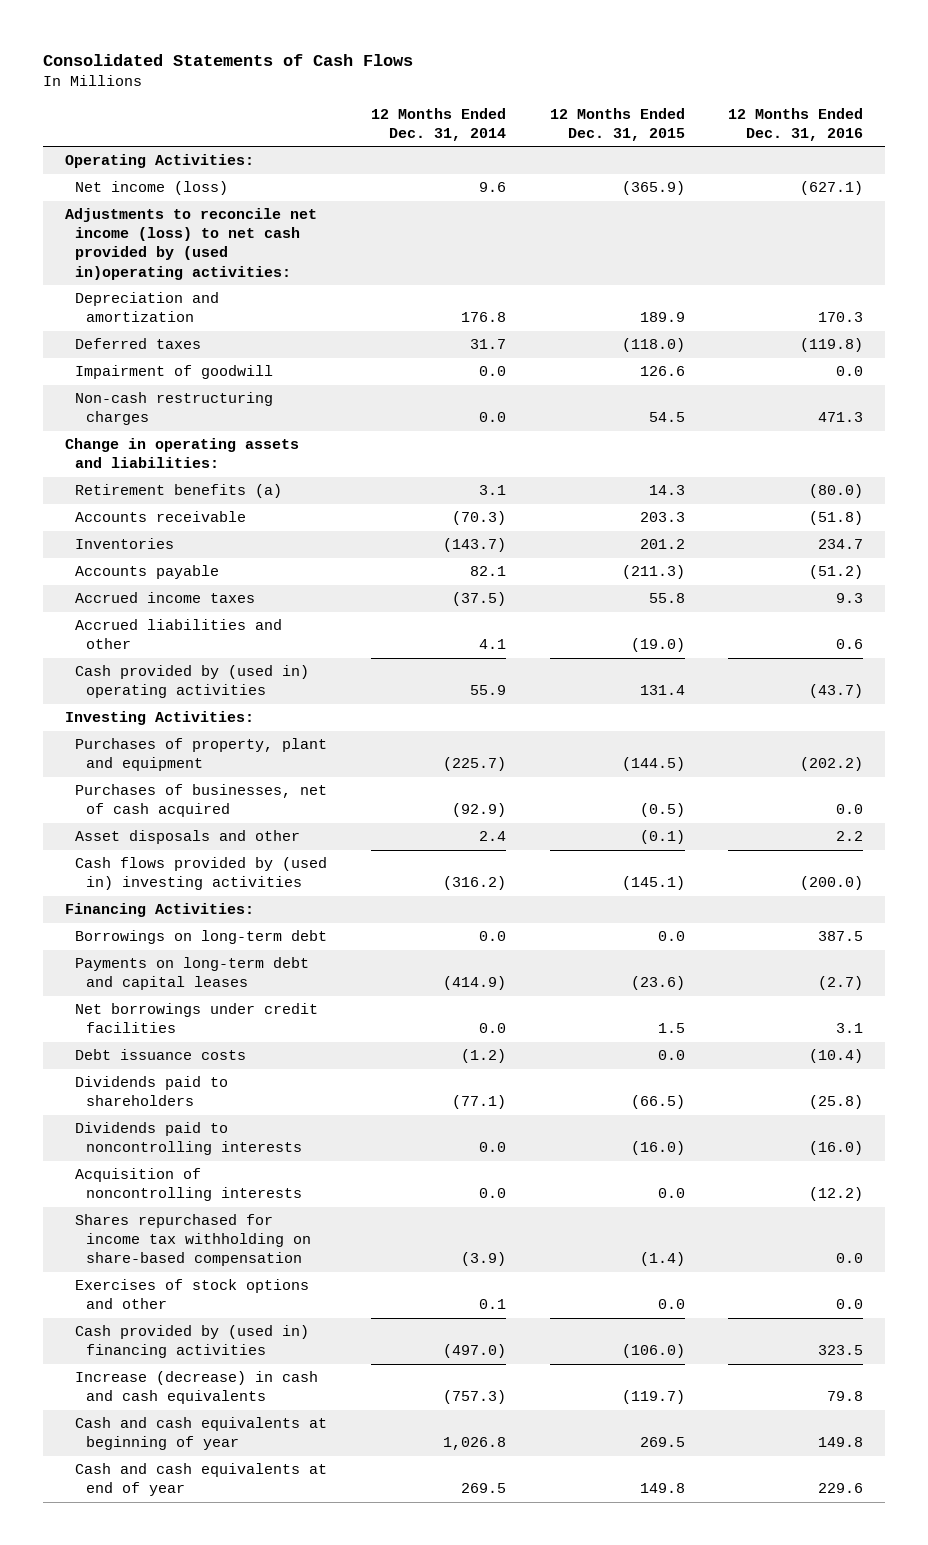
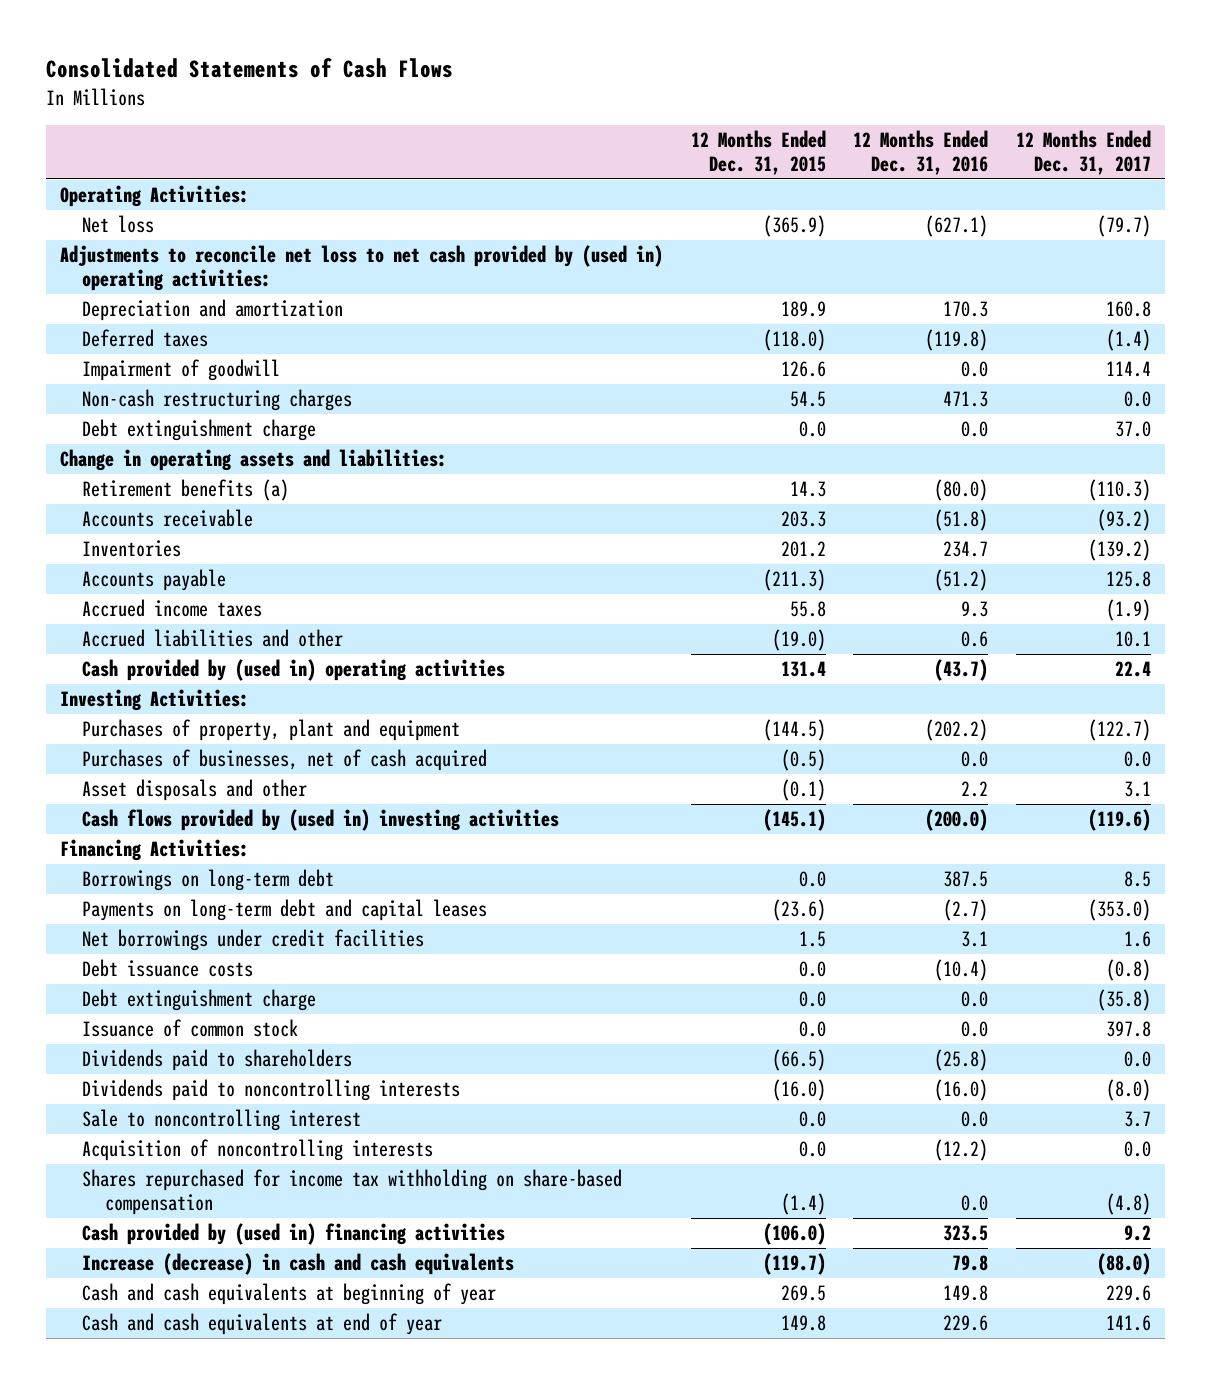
- | 12 Months Ended Dec. 31, 2014 | 12 Months Ended Dec. 31, 2015 | 12 Months Ended Dec. 31, 2016
+ | 12 Months Ended Dec. 31, 2015 | 12 Months Ended Dec. 31, 2016 | 12 Months Ended Dec. 31, 2017
- Net income (loss) | 9.6 | (365.9) | (627.1)
- Adjustments to reconcile net income (loss) to net cash provided by (used in)operating activities:
+ Net loss | (365.9) | (627.1) | (79.7)
+ Adjustments to reconcile net loss to net cash provided by (used in) operating activities:
+ Debt extinguishment charge | 0.0 | 0.0 | 37.0
+ Debt extinguishment charge | 0.0 | 0.0 | (35.8)
+ Issuance of common stock | 0.0 | 0.0 | 397.8
+ Sale to noncontrolling interest | 0.0 | 0.0 | 3.7
- Exercises of stock options and other | 0.1 | 0.0 | 0.0

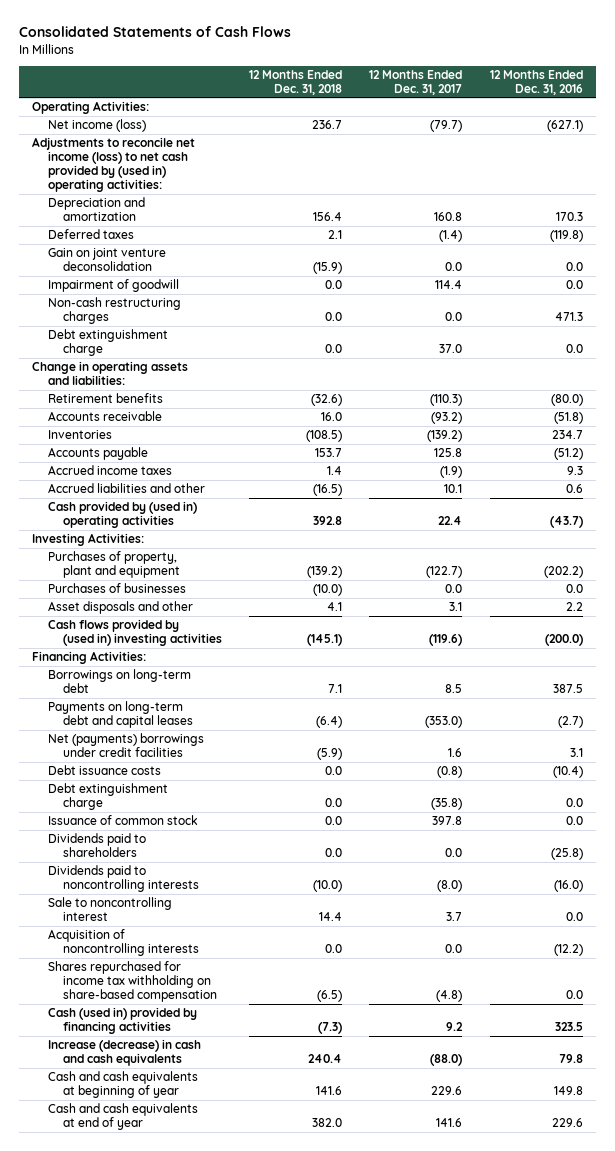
- | 12 Months Ended Dec. 31, 2015 | 12 Months Ended Dec. 31, 2016 | 12 Months Ended Dec. 31, 2017
+ | 12 Months Ended Dec. 31, 2018 | 12 Months Ended Dec. 31, 2017 | 12 Months Ended Dec. 31, 2016
- Net loss | (365.9) | (627.1) | (79.7)
- Adjustments to reconcile net loss to net cash provided by (used in) operating activities:
+ Net income (loss) | 236.7 | (79.7) | (627.1)
+ Adjustments to reconcile net income (loss) to net cash provided by (used in) operating activities:
+ Gain on joint venture deconsolidation | (15.9) | 0.0 | 0.0
- Retirement benefits (a) | 14.3 | (80.0) | (110.3)
+ Retirement benefits | (32.6) | (110.3) | (80.0)
- Purchases of businesses, net of cash acquired | (0.5) | 0.0 | 0.0
+ Purchases of businesses | (10.0) | 0.0 | 0.0
- Net borrowings under credit facilities | 1.5 | 3.1 | 1.6
+ Net (payments) borrowings under credit facilities | (5.9) | 1.6 | 3.1
- Cash provided by (used in) financing activities | (106.0) | 323.5 | 9.2
+ Cash (used in) provided by financing activities | (7.3) | 9.2 | 323.5

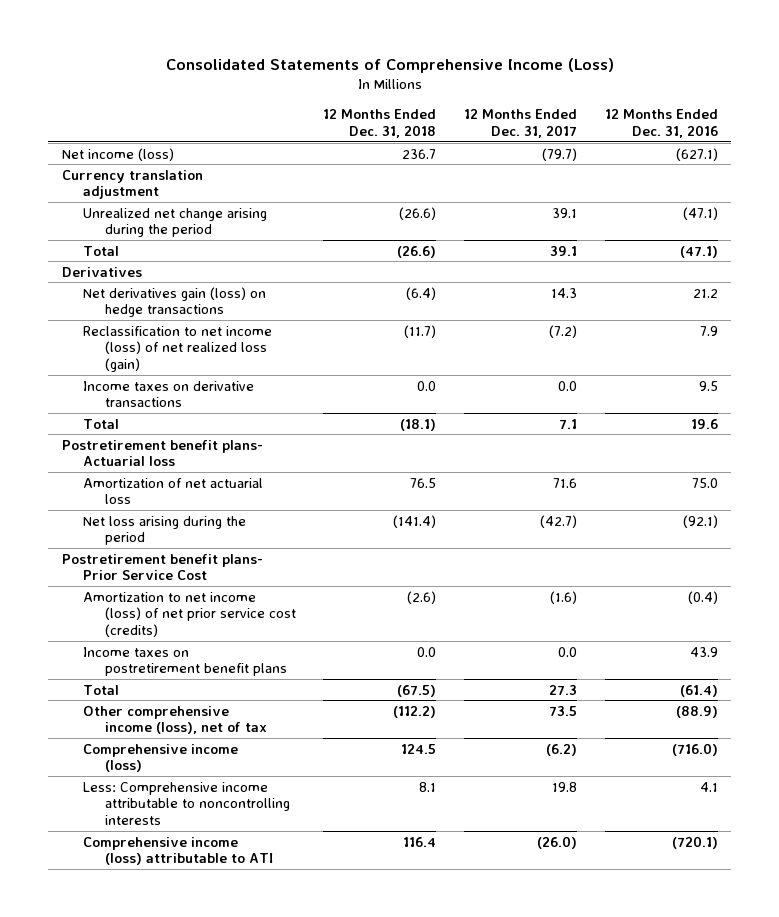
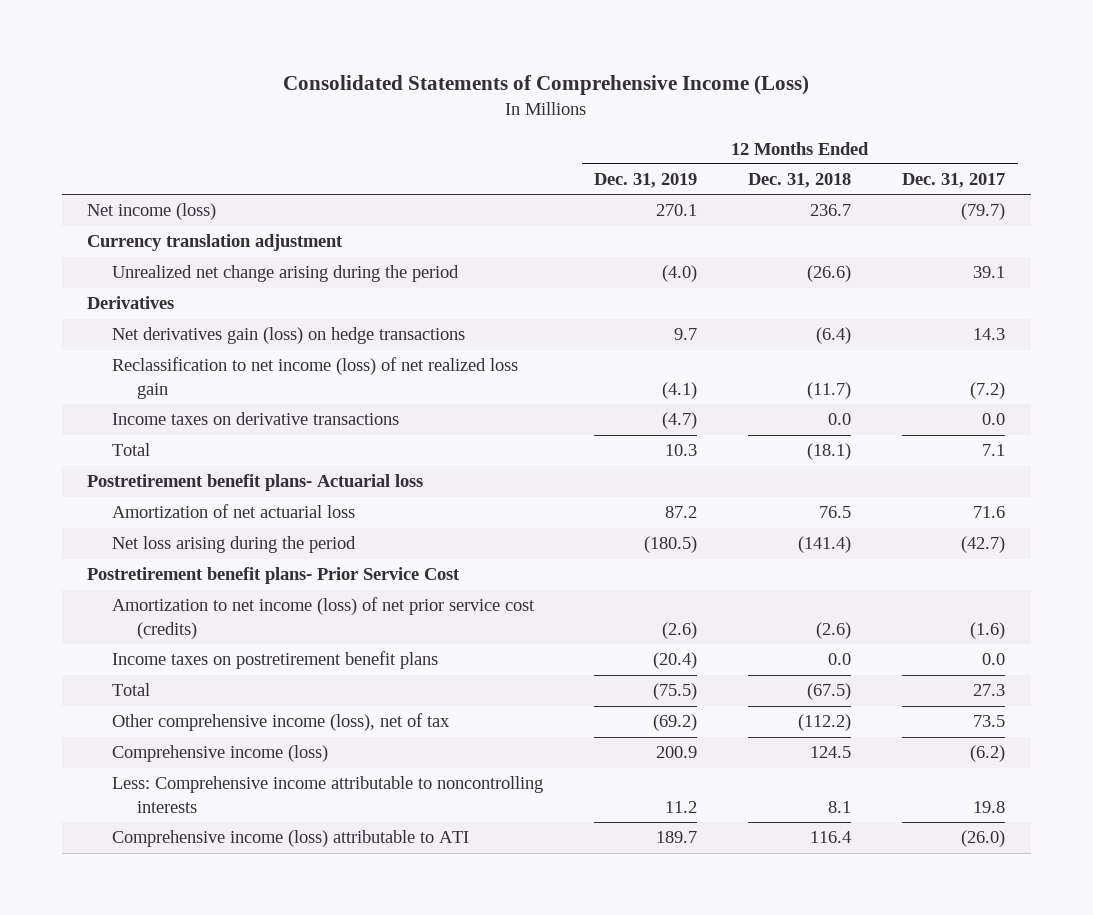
- | 12 Months Ended Dec. 31, 2018 | 12 Months Ended Dec. 31, 2017 | 12 Months Ended Dec. 31, 2016
+ | 12 Months Ended Dec. 31, 2019 | 12 Months Ended Dec. 31, 2018 | 12 Months Ended Dec. 31, 2017
- Total | (26.6) | 39.1 | (47.1)
- Reclassification to net income (loss) of net realized loss (gain) | (11.7) | (7.2) | 7.9
+ Reclassification to net income (loss) of net realized loss gain | (4.1) | (11.7) | (7.2)

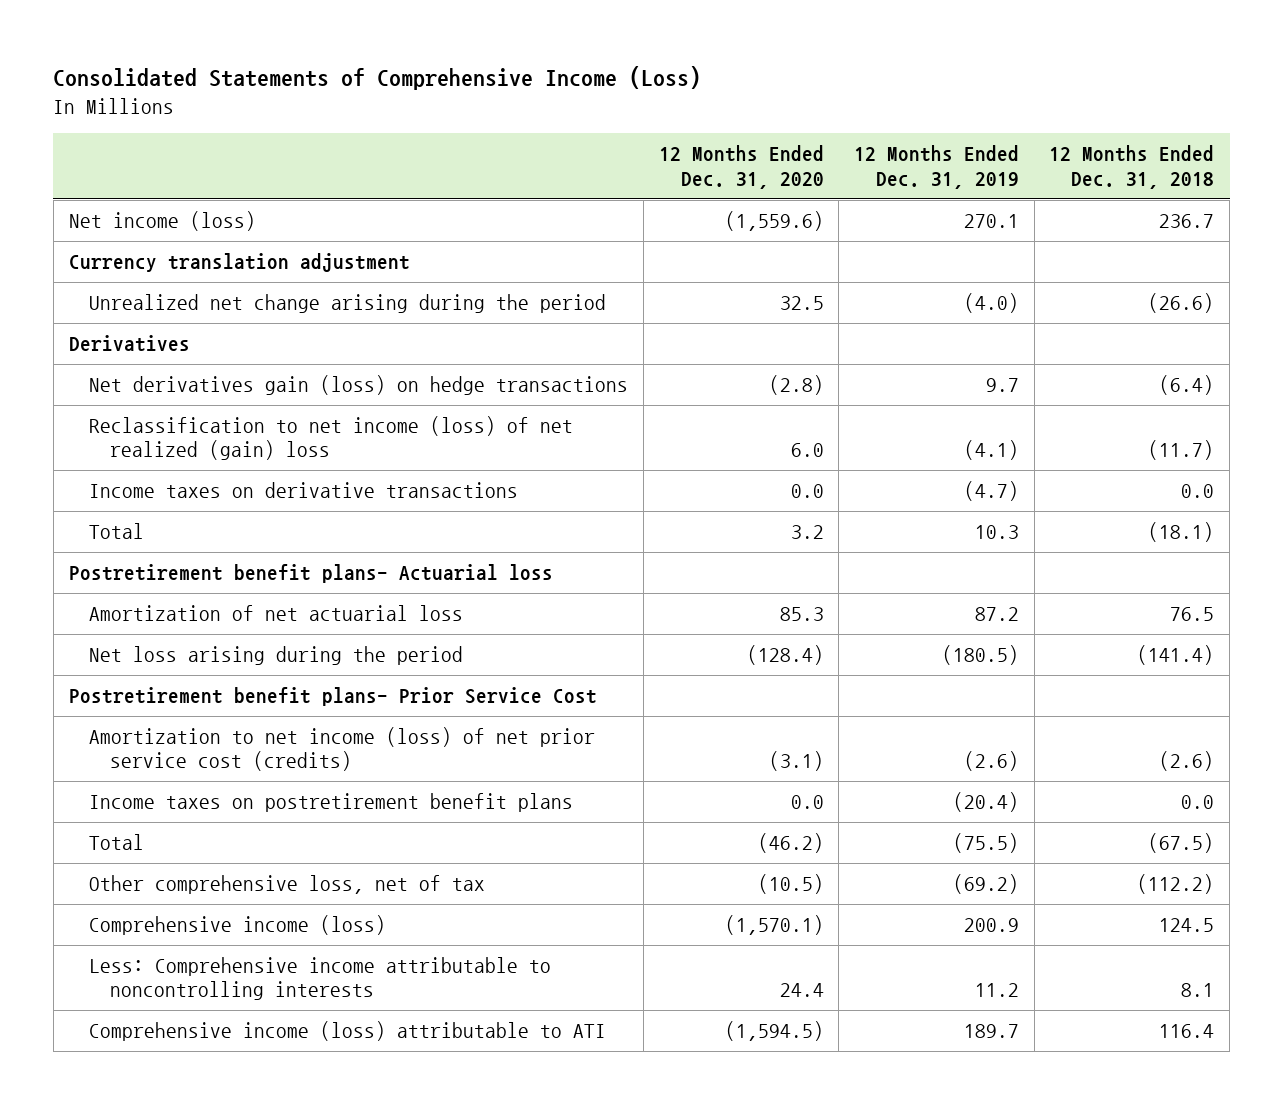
- | 12 Months Ended Dec. 31, 2019 | 12 Months Ended Dec. 31, 2018 | 12 Months Ended Dec. 31, 2017
+ | 12 Months Ended Dec. 31, 2020 | 12 Months Ended Dec. 31, 2019 | 12 Months Ended Dec. 31, 2018
- Reclassification to net income (loss) of net realized loss gain | (4.1) | (11.7) | (7.2)
+ Reclassification to net income (loss) of net realized (gain) loss | 6.0 | (4.1) | (11.7)
- Other comprehensive income (loss), net of tax | (69.2) | (112.2) | 73.5
+ Other comprehensive loss, net of tax | (10.5) | (69.2) | (112.2)

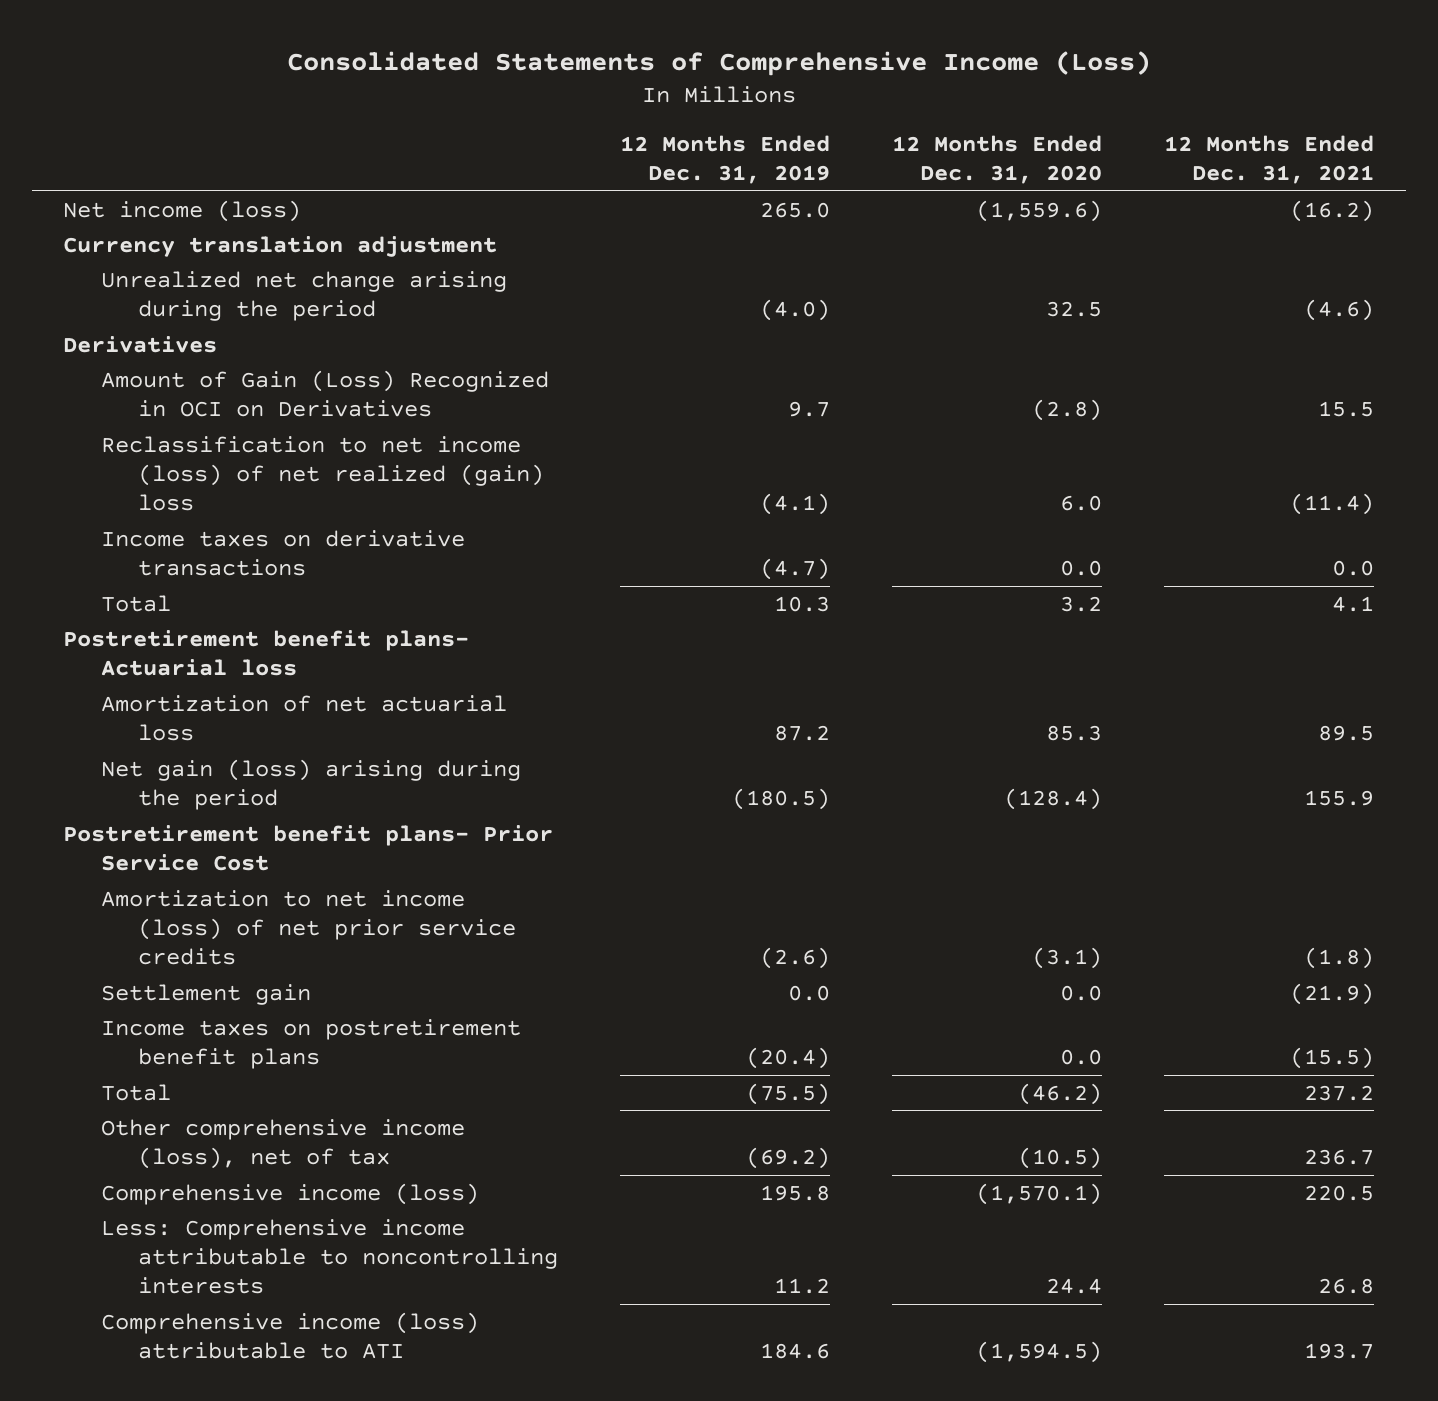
- | 12 Months Ended Dec. 31, 2020 | 12 Months Ended Dec. 31, 2019 | 12 Months Ended Dec. 31, 2018
+ | 12 Months Ended Dec. 31, 2019 | 12 Months Ended Dec. 31, 2020 | 12 Months Ended Dec. 31, 2021
- Net income (loss) | (1,559.6) | 270.1 | 236.7
+ Net income (loss) | 265.0 | (1,559.6) | (16.2)
- Net derivatives gain (loss) on hedge transactions | (2.8) | 9.7 | (6.4)
+ Amount of Gain (Loss) Recognized in OCI on Derivatives | 9.7 | (2.8) | 15.5
- Net loss arising during the period | (128.4) | (180.5) | (141.4)
+ Net gain (loss) arising during the period | (180.5) | (128.4) | 155.9
- Amortization to net income (loss) of net prior service cost (credits) | (3.1) | (2.6) | (2.6)
+ Amortization to net income (loss) of net prior service credits | (2.6) | (3.1) | (1.8)
+ Settlement gain | 0.0 | 0.0 | (21.9)
- Other comprehensive loss, net of tax | (10.5) | (69.2) | (112.2)
- Comprehensive income (loss) | (1,570.1) | 200.9 | 124.5
+ Other comprehensive income (loss), net of tax | (69.2) | (10.5) | 236.7
+ Comprehensive income (loss) | 195.8 | (1,570.1) | 220.5
- Comprehensive income (loss) attributable to ATI | (1,594.5) | 189.7 | 116.4
+ Comprehensive income (loss) attributable to ATI | 184.6 | (1,594.5) | 193.7

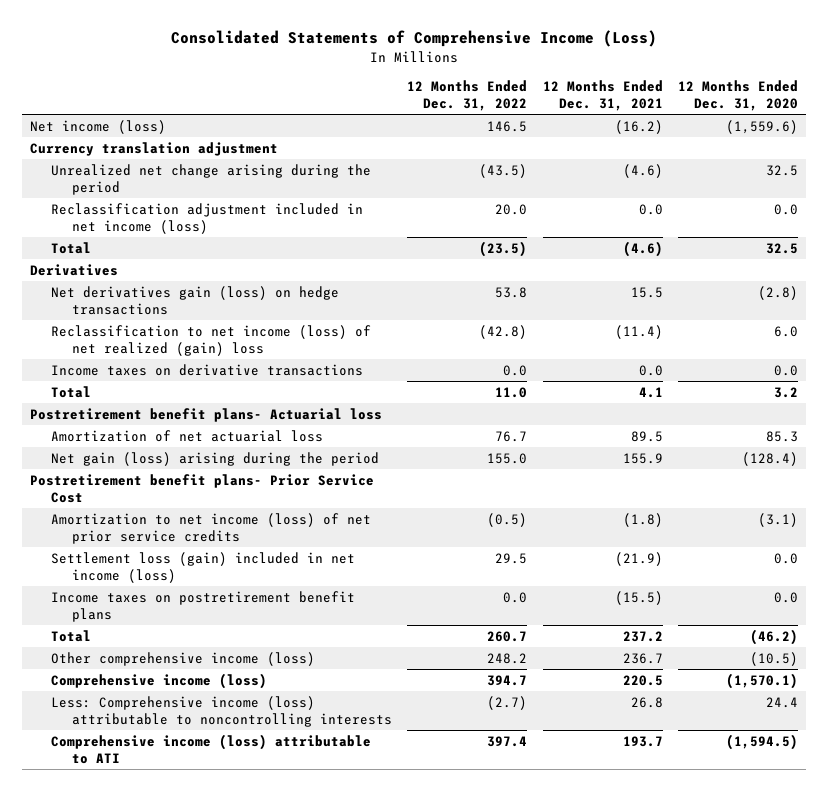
- | 12 Months Ended Dec. 31, 2019 | 12 Months Ended Dec. 31, 2020 | 12 Months Ended Dec. 31, 2021
+ | 12 Months Ended Dec. 31, 2022 | 12 Months Ended Dec. 31, 2021 | 12 Months Ended Dec. 31, 2020
+ Reclassification adjustment included in net income (loss) | 20.0 | 0.0 | 0.0
+ Total | (23.5) | (4.6) | 32.5
- Amount of Gain (Loss) Recognized in OCI on Derivatives | 9.7 | (2.8) | 15.5
+ Net derivatives gain (loss) on hedge transactions | 53.8 | 15.5 | (2.8)
- Settlement gain | 0.0 | 0.0 | (21.9)
+ Settlement loss (gain) included in net income (loss) | 29.5 | (21.9) | 0.0
- Other comprehensive income (loss), net of tax | (69.2) | (10.5) | 236.7
+ Other comprehensive income (loss) | 248.2 | 236.7 | (10.5)
- Less: Comprehensive income attributable to noncontrolling interests | 11.2 | 24.4 | 26.8
+ Less: Comprehensive income (loss) attributable to noncontrolling interests | (2.7) | 26.8 | 24.4

